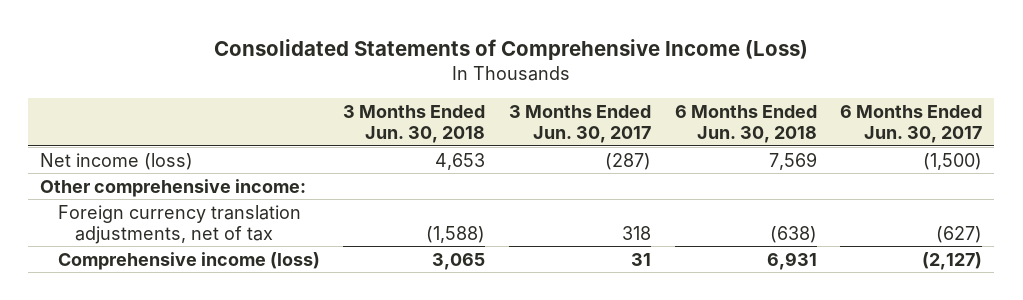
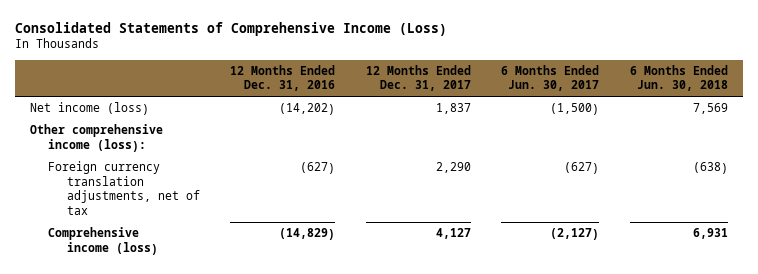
- | 3 Months Ended Jun. 30, 2018 | 3 Months Ended Jun. 30, 2017 | 6 Months Ended Jun. 30, 2018 | 6 Months Ended Jun. 30, 2017
+ | 12 Months Ended Dec. 31, 2016 | 12 Months Ended Dec. 31, 2017 | 6 Months Ended Jun. 30, 2017 | 6 Months Ended Jun. 30, 2018
- Other comprehensive income:
+ Other comprehensive income (loss):

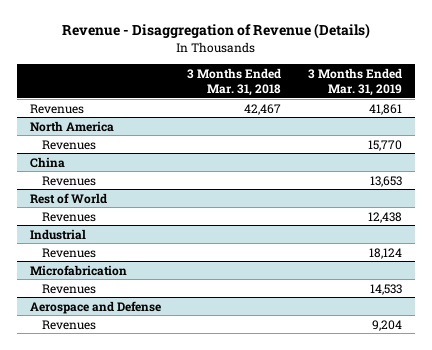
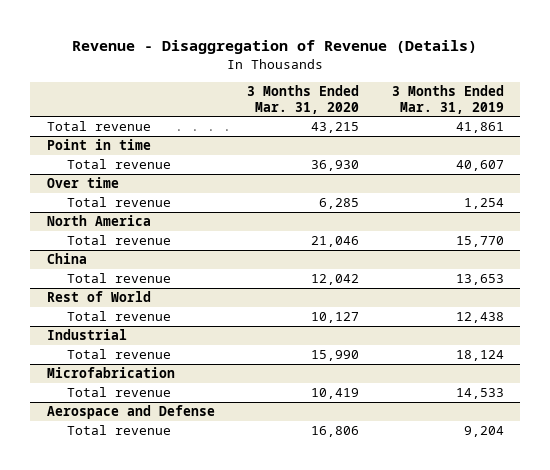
- | 3 Months Ended Mar. 31, 2018 | 3 Months Ended Mar. 31, 2019
+ | 3 Months Ended Mar. 31, 2020 | 3 Months Ended Mar. 31, 2019
- Revenues | 42,467 | 41,861
+ Total revenue | 43,215 | 41,861
+ Point in time
+ Total revenue | 36,930 | 40,607
+ Over time
+ Total revenue | 6,285 | 1,254
@ North America
- Revenues | | 15,770
+ Total revenue | 21,046 | 15,770
@ China
- Revenues | | 13,653
+ Total revenue | 12,042 | 13,653
@ Rest of World
- Revenues | | 12,438
+ Total revenue | 10,127 | 12,438
@ Industrial
- Revenues | | 18,124
+ Total revenue | 15,990 | 18,124
@ Microfabrication
- Revenues | | 14,533
+ Total revenue | 10,419 | 14,533
@ Aerospace and Defense
- Revenues | | 9,204
+ Total revenue | 16,806 | 9,204

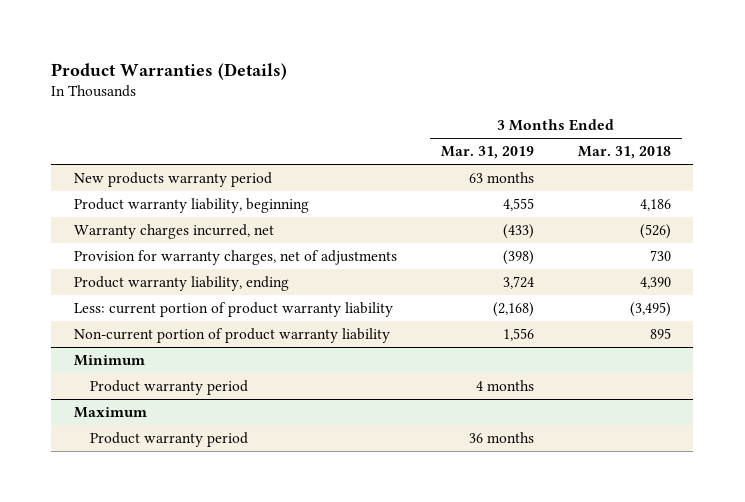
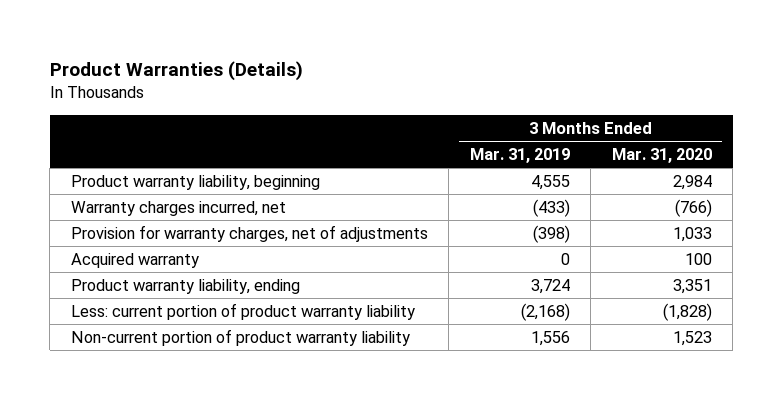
- | 3 Months Ended Mar. 31, 2019 | 3 Months Ended Mar. 31, 2018
+ | 3 Months Ended Mar. 31, 2019 | 3 Months Ended Mar. 31, 2020
- New products warranty period | 63 months |
+ Acquired warranty | 0 | 100
- Minimum
- Product warranty period | 4 months |
- Maximum
- Product warranty period | 36 months |

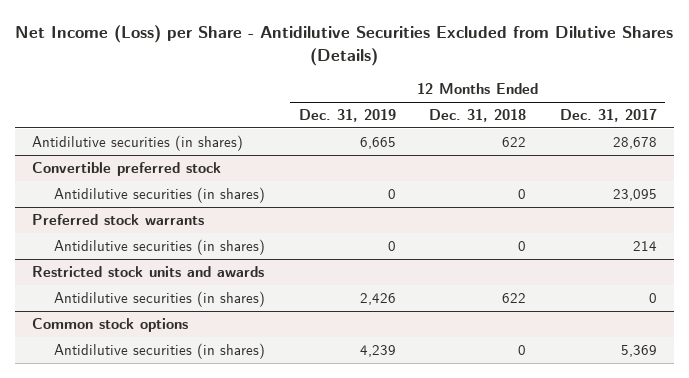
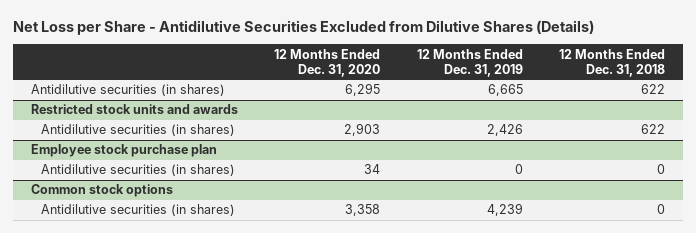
- Net Income (Loss) per Share - Antidilutive Securities Excluded from Dilutive Shares (Details)
+ Net Loss per Share - Antidilutive Securities Excluded from Dilutive Shares (Details)
- | 12 Months Ended Dec. 31, 2019 | 12 Months Ended Dec. 31, 2018 | 12 Months Ended Dec. 31, 2017
+ | 12 Months Ended Dec. 31, 2020 | 12 Months Ended Dec. 31, 2019 | 12 Months Ended Dec. 31, 2018
- Convertible preferred stock
- Antidilutive securities (in shares) | 0 | 0 | 23,095
- Preferred stock warrants
- Antidilutive securities (in shares) | 0 | 0 | 214
+ Employee stock purchase plan
+ Antidilutive securities (in shares) | 34 | 0 | 0

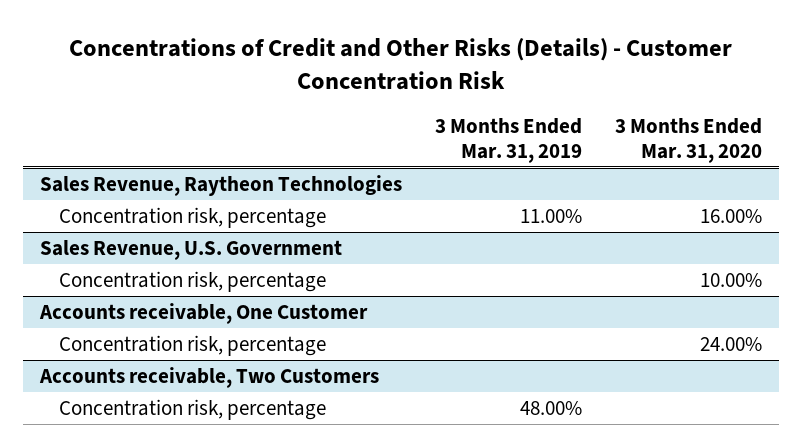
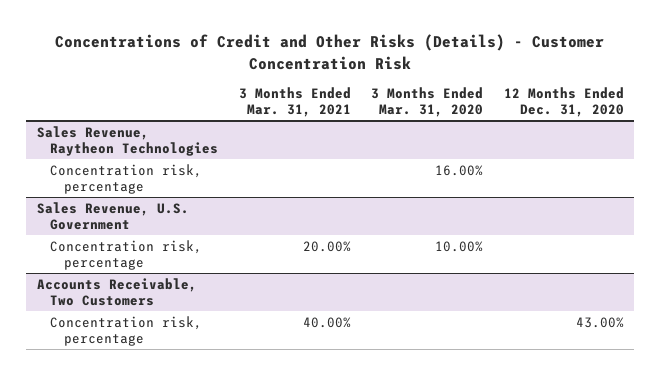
- | 3 Months Ended Mar. 31, 2019 | 3 Months Ended Mar. 31, 2020
+ | 3 Months Ended Mar. 31, 2021 | 3 Months Ended Mar. 31, 2020 | 12 Months Ended Dec. 31, 2020
- Accounts receivable, One Customer
- Concentration risk, percentage | | 24.00%
- Accounts receivable, Two Customers
+ Accounts Receivable, Two Customers

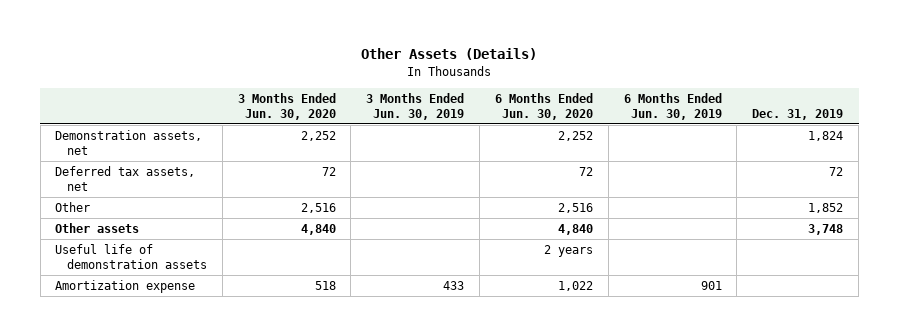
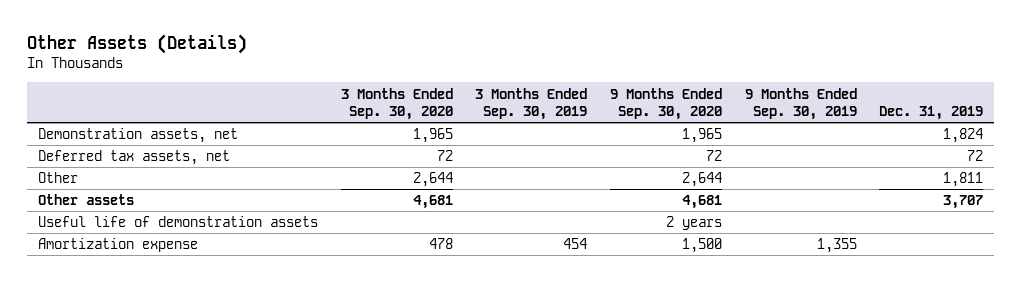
- | 3 Months Ended Jun. 30, 2020 | 3 Months Ended Jun. 30, 2019 | 6 Months Ended Jun. 30, 2020 | 6 Months Ended Jun. 30, 2019 | Dec. 31, 2019
+ | 3 Months Ended Sep. 30, 2020 | 3 Months Ended Sep. 30, 2019 | 9 Months Ended Sep. 30, 2020 | 9 Months Ended Sep. 30, 2019 | Dec. 31, 2019
- Other | 2,516 | | 2,516 | | 1,852
- Other assets | 4,840 | | 4,840 | | 3,748
+ Other | 2,644 | | 2,644 | | 1,811
+ Other assets | 4,681 | | 4,681 | | 3,707

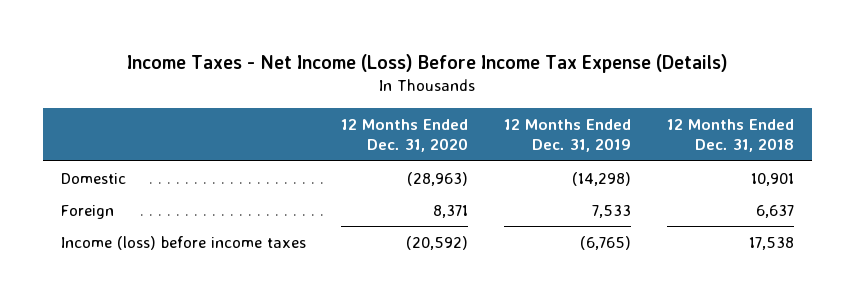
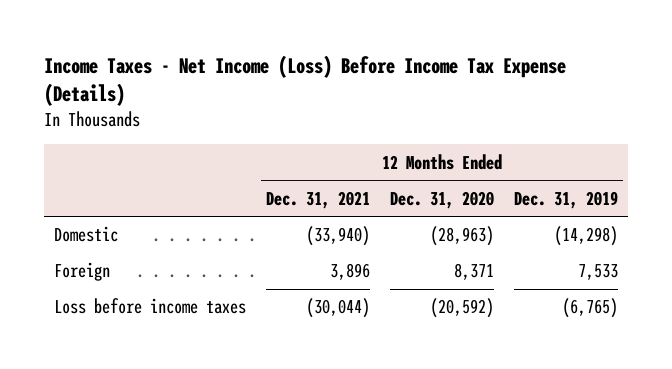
- | 12 Months Ended Dec. 31, 2020 | 12 Months Ended Dec. 31, 2019 | 12 Months Ended Dec. 31, 2018
+ | 12 Months Ended Dec. 31, 2021 | 12 Months Ended Dec. 31, 2020 | 12 Months Ended Dec. 31, 2019
- Income (loss) before income taxes | (20,592) | (6,765) | 17,538
+ Loss before income taxes | (30,044) | (20,592) | (6,765)

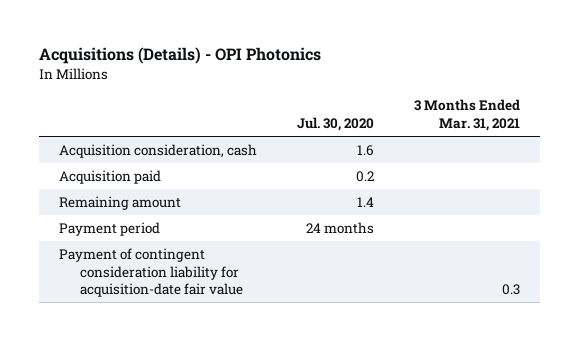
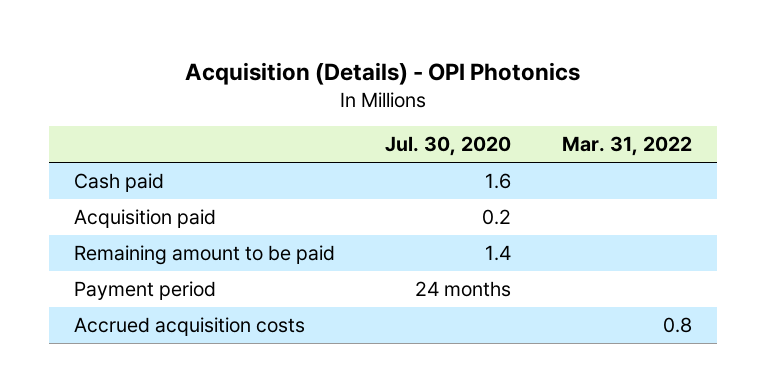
- Acquisitions (Details) - OPI Photonics
+ Acquisition (Details) - OPI Photonics
- | Jul. 30, 2020 | 3 Months Ended Mar. 31, 2021
+ | Jul. 30, 2020 | Mar. 31, 2022
- Acquisition consideration, cash | 1.6 |
+ Cash paid | 1.6 |
- Remaining amount | 1.4 |
+ Remaining amount to be paid | 1.4 |
- Payment of contingent consideration liability for acquisition-date fair value | | 0.3
+ Accrued acquisition costs | | 0.8

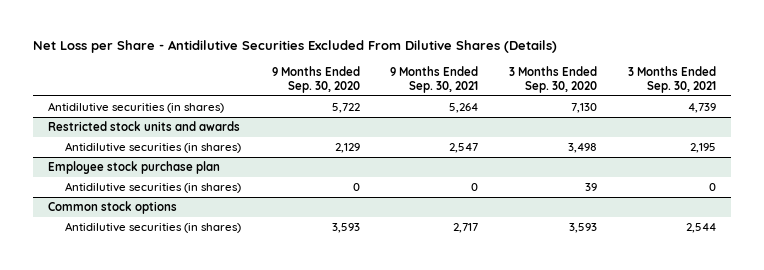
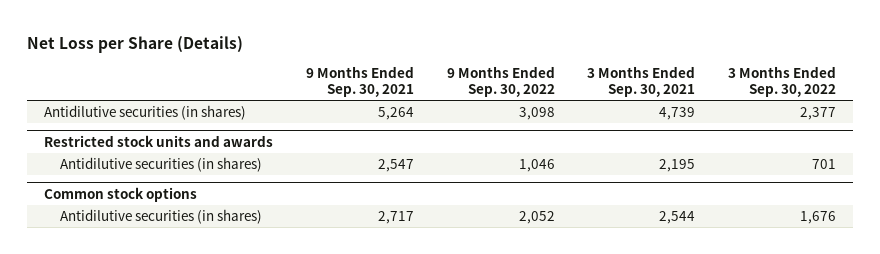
- Net Loss per Share - Antidilutive Securities Excluded From Dilutive Shares (Details)
+ Net Loss per Share (Details)
- | 9 Months Ended Sep. 30, 2020 | 9 Months Ended Sep. 30, 2021 | 3 Months Ended Sep. 30, 2020 | 3 Months Ended Sep. 30, 2021
+ | 9 Months Ended Sep. 30, 2021 | 9 Months Ended Sep. 30, 2022 | 3 Months Ended Sep. 30, 2021 | 3 Months Ended Sep. 30, 2022
- Employee stock purchase plan
- Antidilutive securities (in shares) | 0 | 0 | 39 | 0

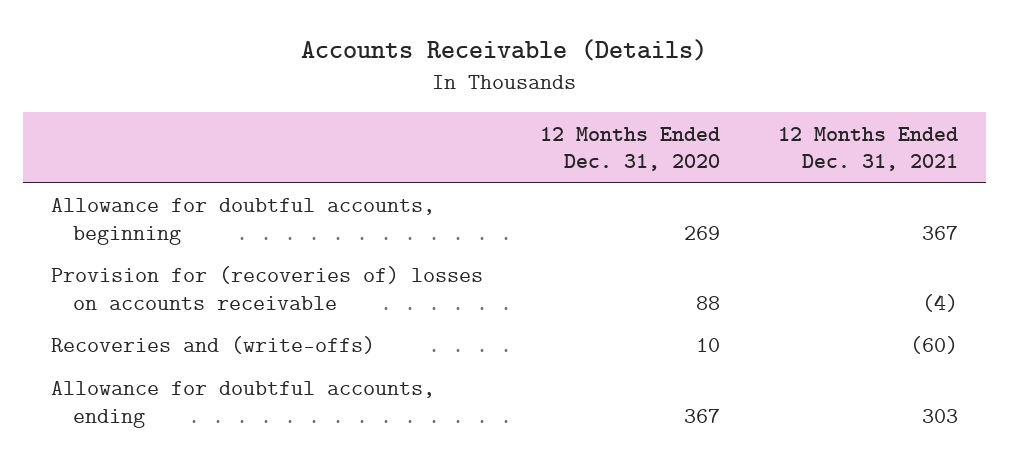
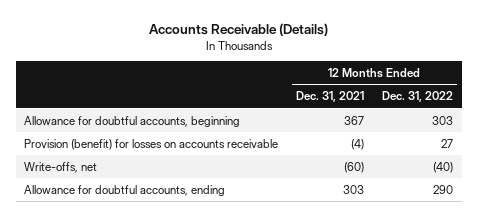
- | 12 Months Ended Dec. 31, 2020 | 12 Months Ended Dec. 31, 2021
+ | 12 Months Ended Dec. 31, 2021 | 12 Months Ended Dec. 31, 2022
- Provision for (recoveries of) losses on accounts receivable | 88 | (4)
- Recoveries and (write-offs) | 10 | (60)
+ Provision (benefit) for losses on accounts receivable | (4) | 27
+ Write-offs, net | (60) | (40)

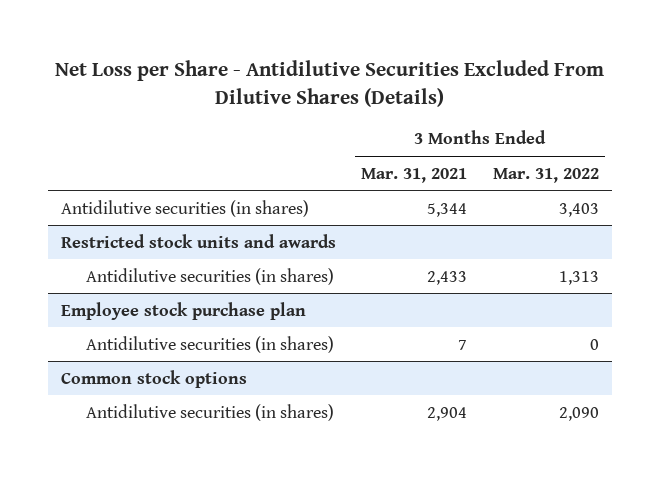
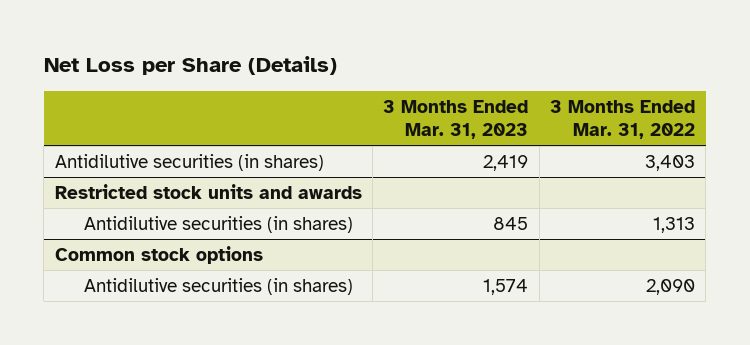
- Net Loss per Share - Antidilutive Securities Excluded From Dilutive Shares (Details)
+ Net Loss per Share (Details)
- | 3 Months Ended Mar. 31, 2021 | 3 Months Ended Mar. 31, 2022
+ | 3 Months Ended Mar. 31, 2023 | 3 Months Ended Mar. 31, 2022
- Employee stock purchase plan
- Antidilutive securities (in shares) | 7 | 0

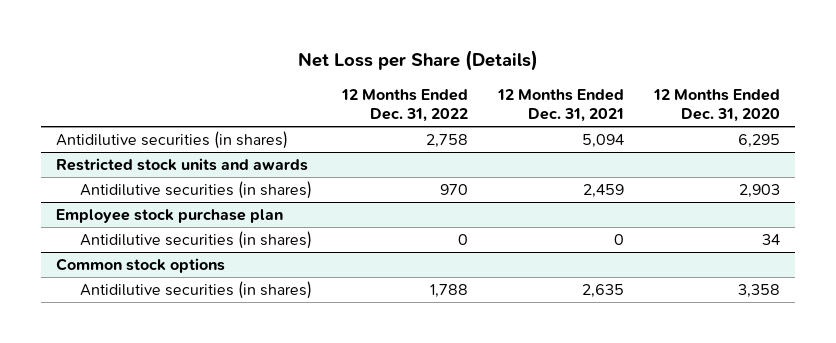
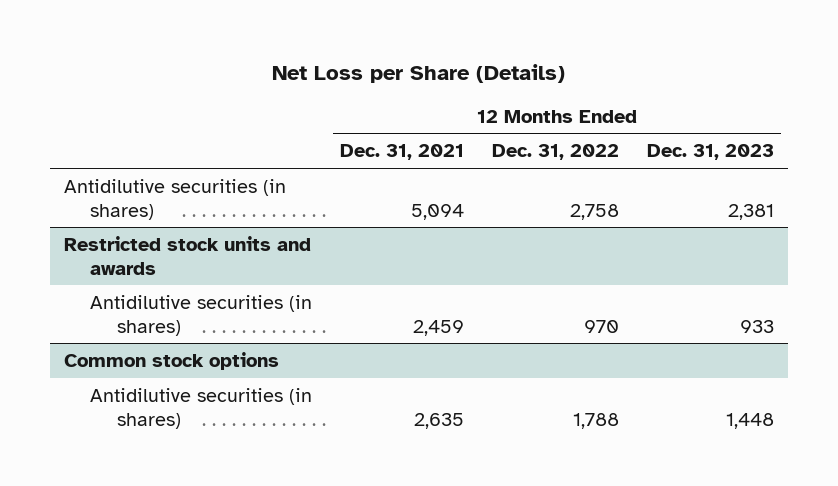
- | 12 Months Ended Dec. 31, 2022 | 12 Months Ended Dec. 31, 2021 | 12 Months Ended Dec. 31, 2020
+ | 12 Months Ended Dec. 31, 2021 | 12 Months Ended Dec. 31, 2022 | 12 Months Ended Dec. 31, 2023
- Employee stock purchase plan
- Antidilutive securities (in shares) | 0 | 0 | 34

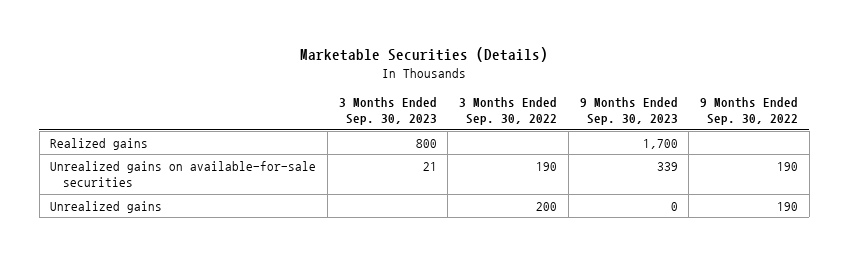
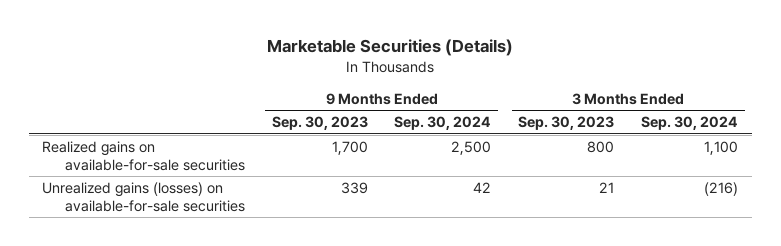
- | 3 Months Ended Sep. 30, 2023 | 3 Months Ended Sep. 30, 2022 | 9 Months Ended Sep. 30, 2023 | 9 Months Ended Sep. 30, 2022
+ | 9 Months Ended Sep. 30, 2023 | 9 Months Ended Sep. 30, 2024 | 3 Months Ended Sep. 30, 2023 | 3 Months Ended Sep. 30, 2024
- Realized gains | 800 | | 1,700 |
- Unrealized gains on available-for-sale securities | 21 | 190 | 339 | 190
- Unrealized gains | | 200 | 0 | 190
+ Realized gains on available-for-sale securities | 1,700 | 2,500 | 800 | 1,100
+ Unrealized gains (losses) on available-for-sale securities | 339 | 42 | 21 | (216)

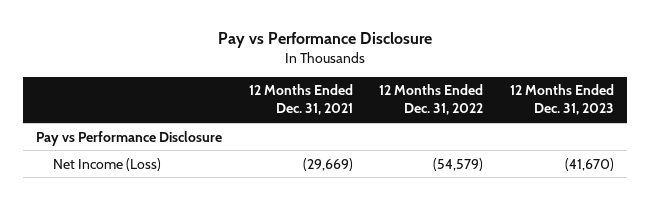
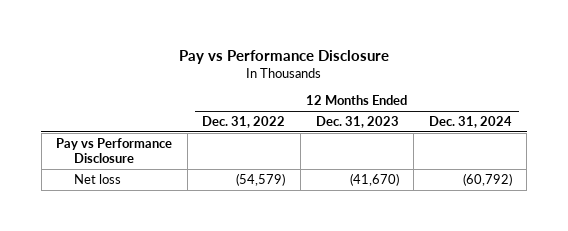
- | 12 Months Ended Dec. 31, 2021 | 12 Months Ended Dec. 31, 2022 | 12 Months Ended Dec. 31, 2023
+ | 12 Months Ended Dec. 31, 2022 | 12 Months Ended Dec. 31, 2023 | 12 Months Ended Dec. 31, 2024
- Net Income (Loss) | (29,669) | (54,579) | (41,670)
+ Net loss | (54,579) | (41,670) | (60,792)

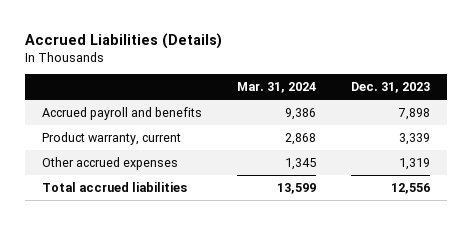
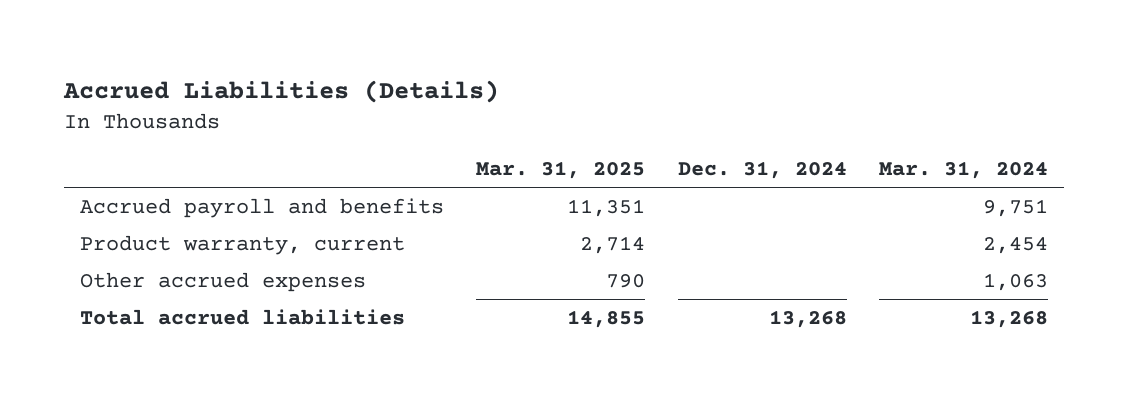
- | Mar. 31, 2024 | Dec. 31, 2023
+ | Mar. 31, 2025 | Dec. 31, 2024 | Mar. 31, 2024
- Accrued payroll and benefits | 9,386 | 7,898
- Product warranty, current | 2,868 | 3,339
- Other accrued expenses | 1,345 | 1,319
- Total accrued liabilities | 13,599 | 12,556
+ Accrued payroll and benefits | 11,351 | | 9,751
+ Product warranty, current | 2,714 | | 2,454
+ Other accrued expenses | 790 | | 1,063
+ Total accrued liabilities | 14,855 | 13,268 | 13,268

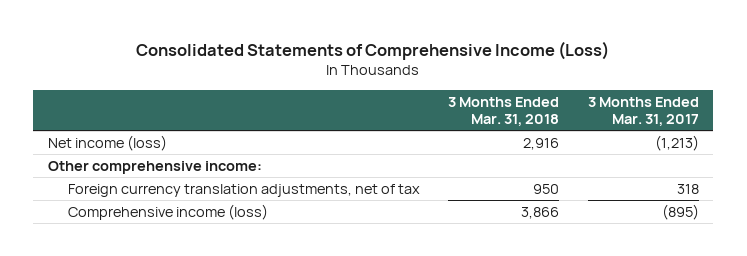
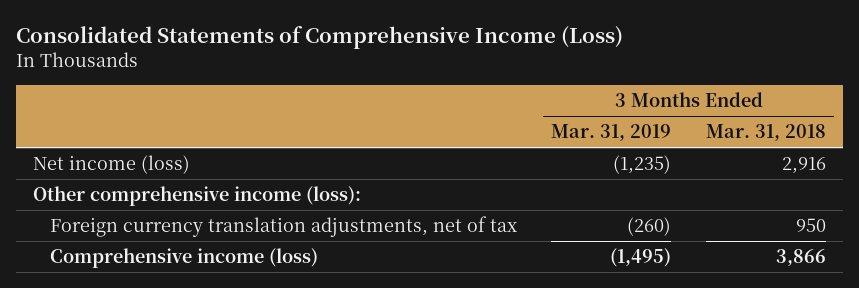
- | 3 Months Ended Mar. 31, 2018 | 3 Months Ended Mar. 31, 2017
+ | 3 Months Ended Mar. 31, 2019 | 3 Months Ended Mar. 31, 2018
- Other comprehensive income:
+ Other comprehensive income (loss):

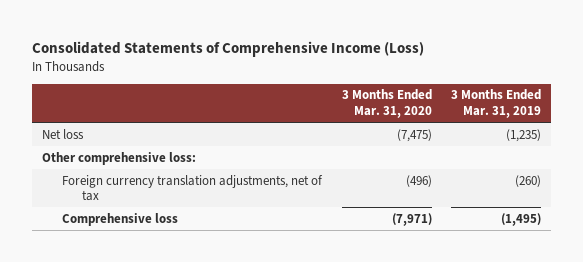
- | 3 Months Ended Mar. 31, 2019 | 3 Months Ended Mar. 31, 2018
+ | 3 Months Ended Mar. 31, 2020 | 3 Months Ended Mar. 31, 2019
- Net income (loss) | (1,235) | 2,916
- Other comprehensive income (loss):
+ Net loss | (7,475) | (1,235)
+ Other comprehensive loss:
- Comprehensive income (loss) | (1,495) | 3,866
+ Comprehensive loss | (7,971) | (1,495)

